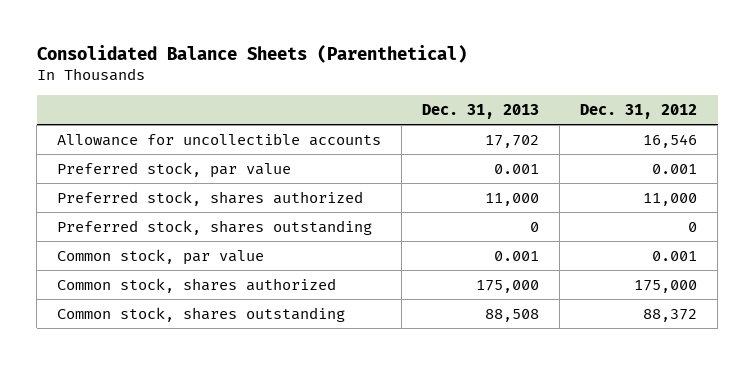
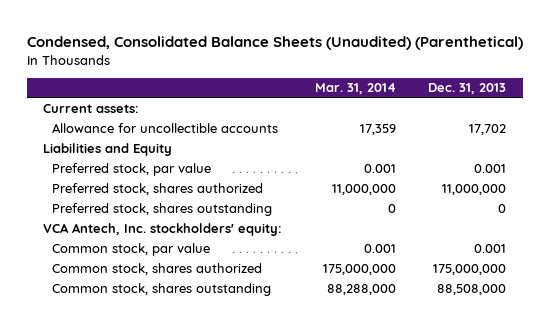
- Consolidated Balance Sheets (Parenthetical)
+ Condensed, Consolidated Balance Sheets (Unaudited) (Parenthetical)
- | Dec. 31, 2013 | Dec. 31, 2012
+ | Mar. 31, 2014 | Dec. 31, 2013
+ Current assets:
+ Liabilities and Equity
- Preferred stock, shares authorized | 11,000 | 11,000
+ Preferred stock, shares authorized | 11,000,000 | 11,000,000
+ VCA Antech, Inc. stockholders' equity:
- Common stock, shares authorized | 175,000 | 175,000
- Common stock, shares outstanding | 88,508 | 88,372
+ Common stock, shares authorized | 175,000,000 | 175,000,000
+ Common stock, shares outstanding | 88,288,000 | 88,508,000

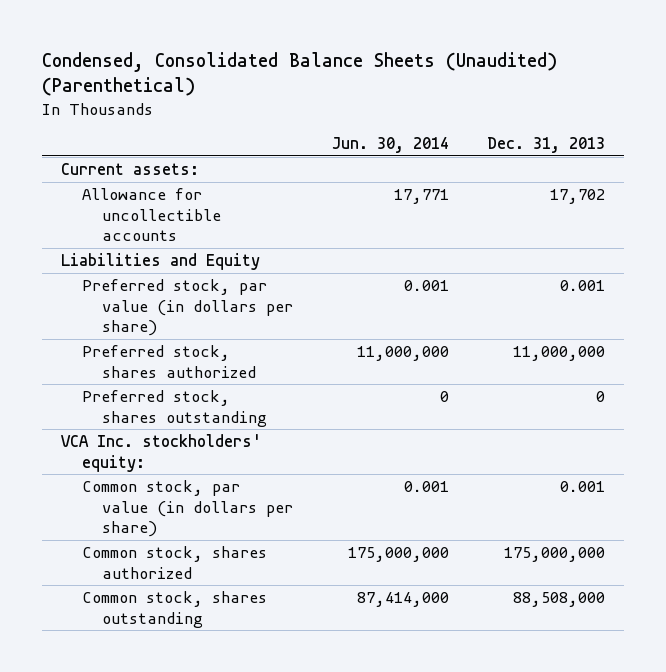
- | Mar. 31, 2014 | Dec. 31, 2013
+ | Jun. 30, 2014 | Dec. 31, 2013
- Preferred stock, par value | 0.001 | 0.001
+ Preferred stock, par value (in dollars per share) | 0.001 | 0.001
- VCA Antech, Inc. stockholders' equity:
- Common stock, par value | 0.001 | 0.001
+ VCA Inc. stockholders' equity:
+ Common stock, par value (in dollars per share) | 0.001 | 0.001

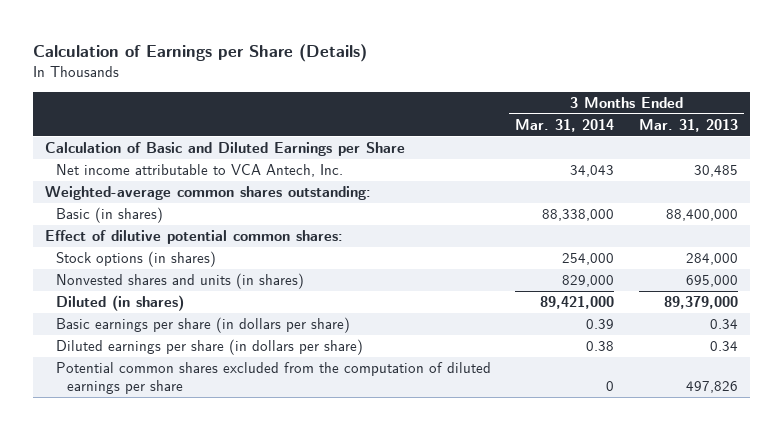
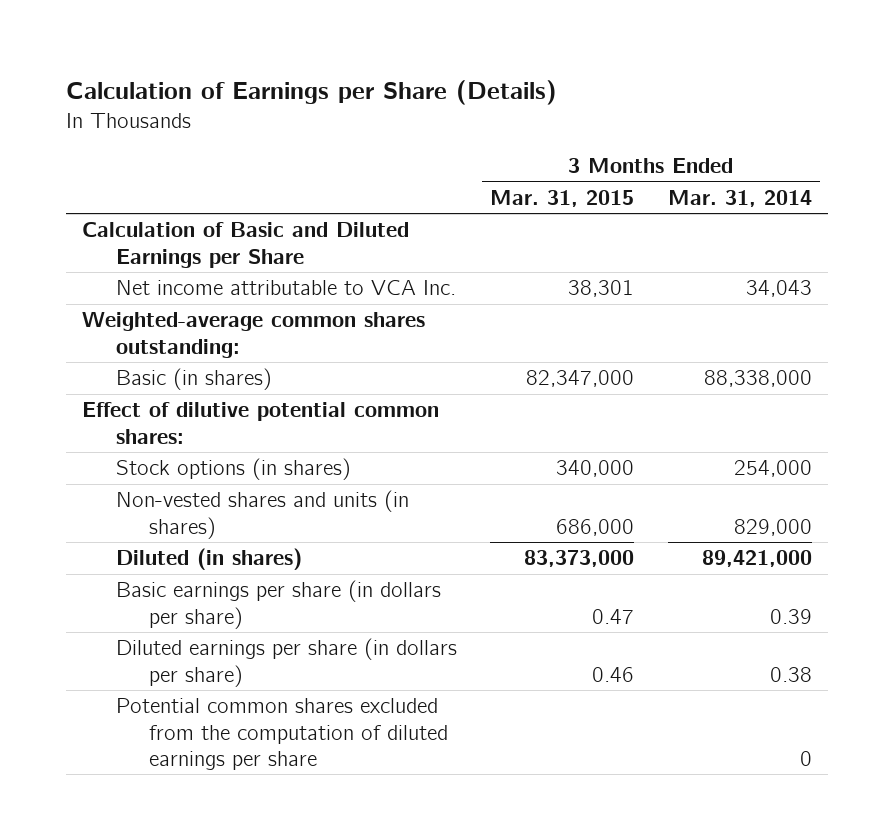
- | 3 Months Ended Mar. 31, 2014 | 3 Months Ended Mar. 31, 2013
+ | 3 Months Ended Mar. 31, 2015 | 3 Months Ended Mar. 31, 2014
- Net income attributable to VCA Antech, Inc. | 34,043 | 30,485
+ Net income attributable to VCA Inc. | 38,301 | 34,043
- Nonvested shares and units (in shares) | 829,000 | 695,000
+ Non-vested shares and units (in shares) | 686,000 | 829,000

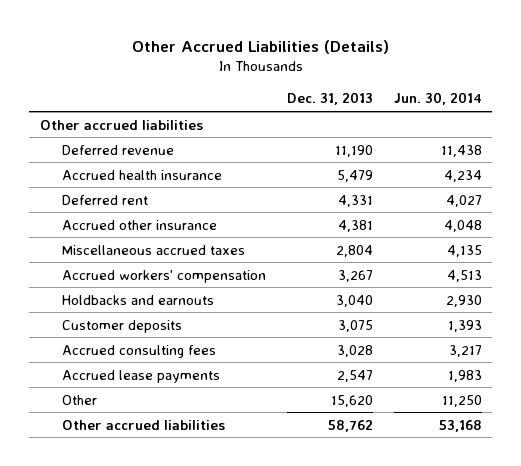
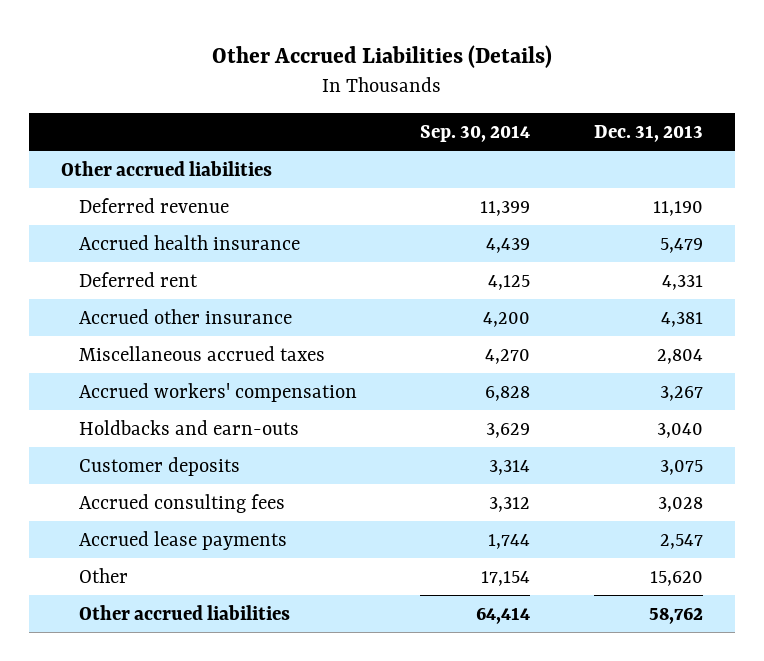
- | Dec. 31, 2013 | Jun. 30, 2014
+ | Sep. 30, 2014 | Dec. 31, 2013
- Holdbacks and earnouts | 3,040 | 2,930
+ Holdbacks and earn-outs | 3,629 | 3,040

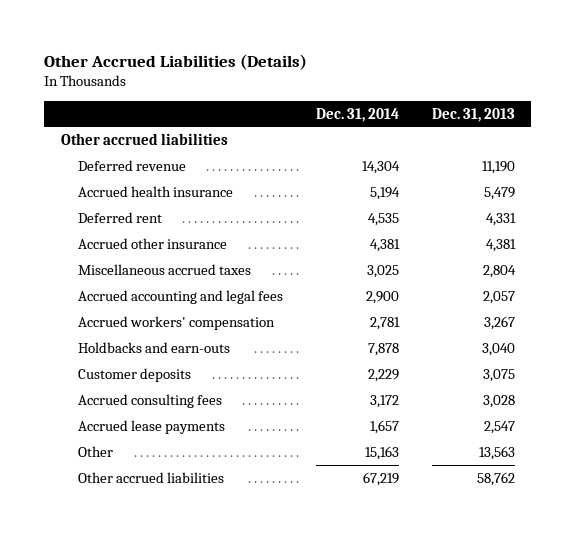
- | Sep. 30, 2014 | Dec. 31, 2013
+ | Dec. 31, 2014 | Dec. 31, 2013
+ Accrued accounting and legal fees | 2,900 | 2,057
- Other | 17,154 | 15,620
+ Other | 15,163 | 13,563

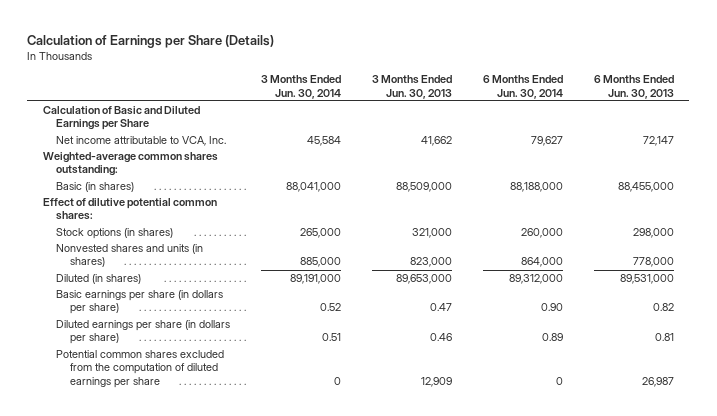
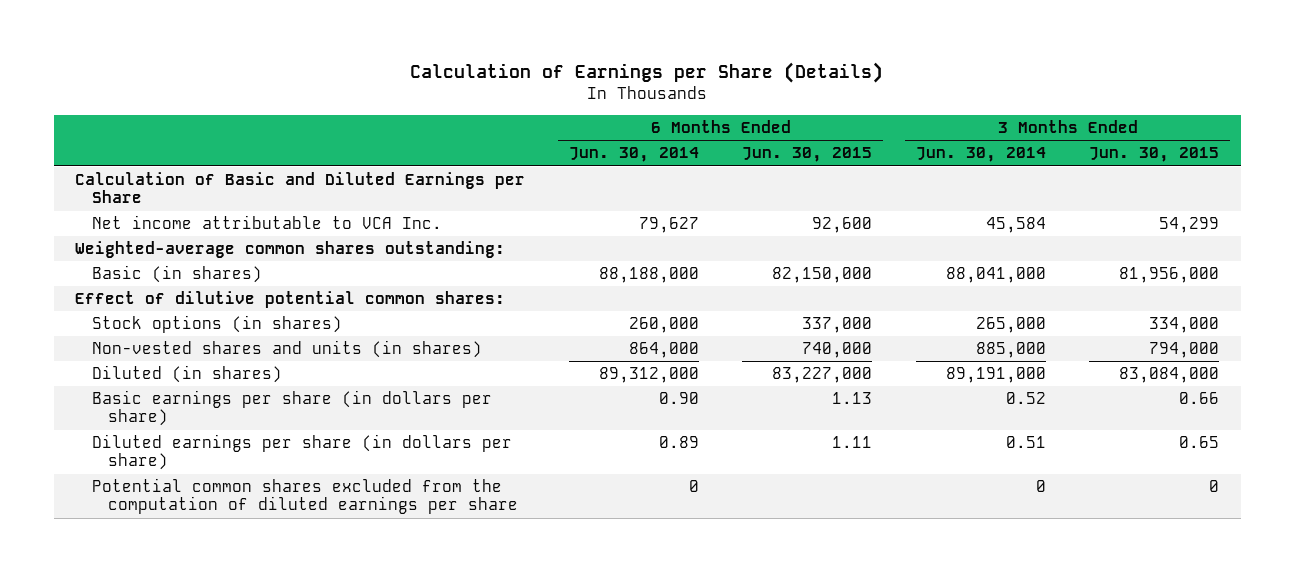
- | 3 Months Ended Jun. 30, 2014 | 3 Months Ended Jun. 30, 2013 | 6 Months Ended Jun. 30, 2014 | 6 Months Ended Jun. 30, 2013
+ | 6 Months Ended Jun. 30, 2014 | 6 Months Ended Jun. 30, 2015 | 3 Months Ended Jun. 30, 2014 | 3 Months Ended Jun. 30, 2015
- Net income attributable to VCA, Inc. | 45,584 | 41,662 | 79,627 | 72,147
+ Net income attributable to VCA Inc. | 79,627 | 92,600 | 45,584 | 54,299
- Nonvested shares and units (in shares) | 885,000 | 823,000 | 864,000 | 778,000
+ Non-vested shares and units (in shares) | 864,000 | 740,000 | 885,000 | 794,000

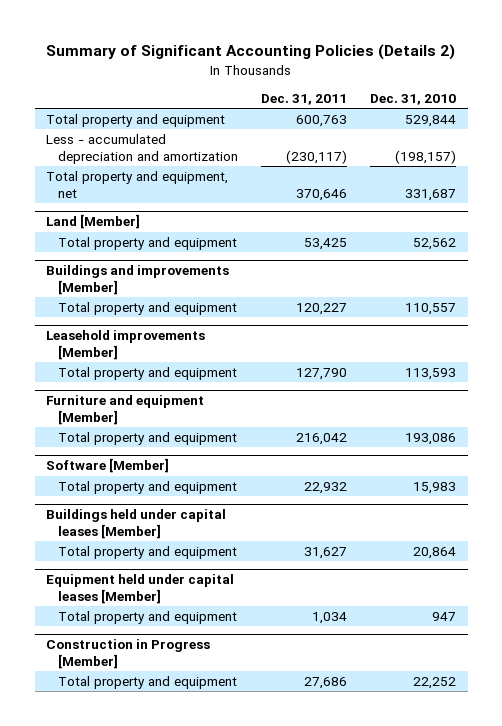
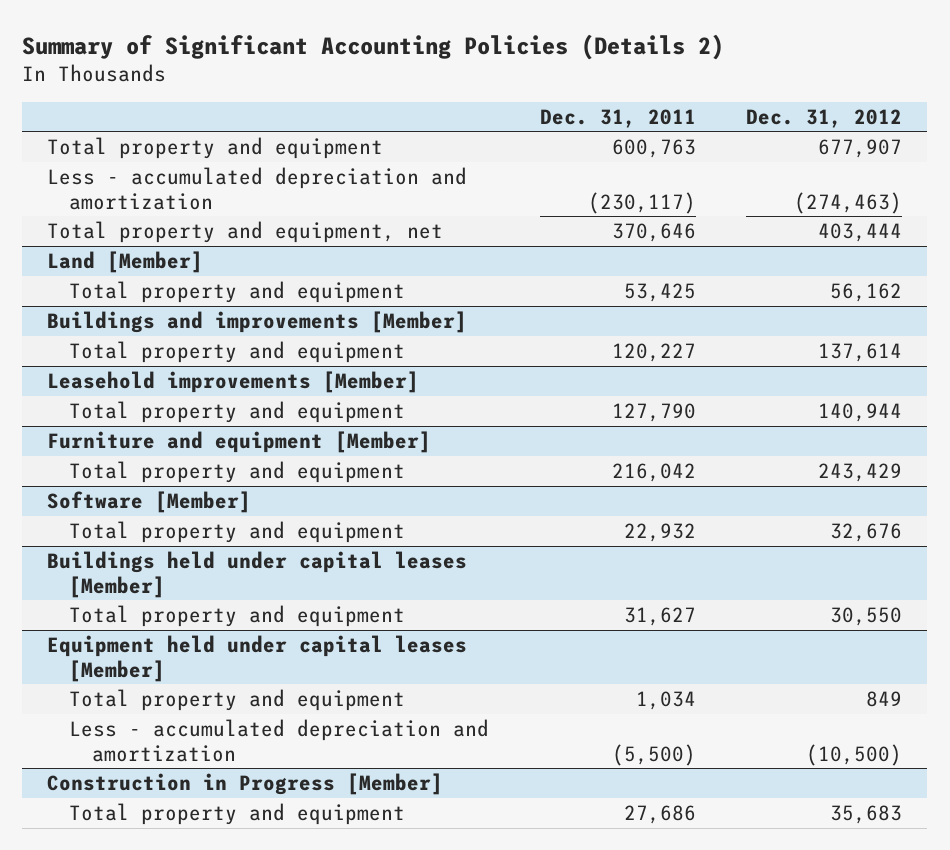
- | Dec. 31, 2011 | Dec. 31, 2010
+ | Dec. 31, 2011 | Dec. 31, 2012
@ Equipment held under capital leases [Member]
+ Less - accumulated depreciation and amortization | (5,500) | (10,500)

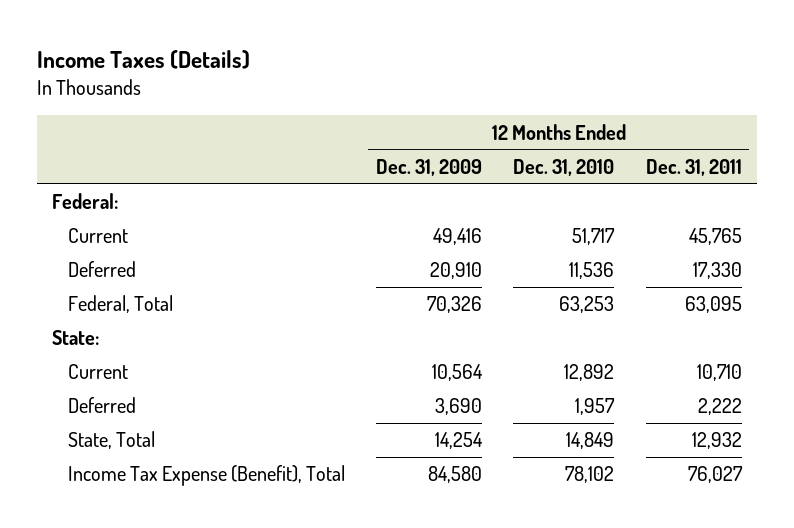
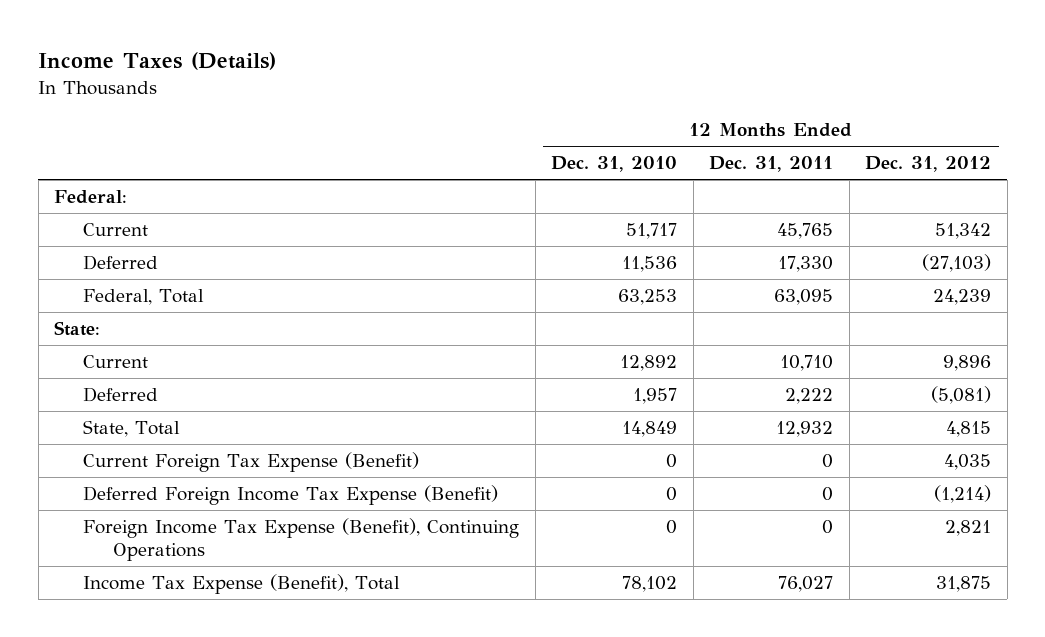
- | 12 Months Ended Dec. 31, 2009 | 12 Months Ended Dec. 31, 2010 | 12 Months Ended Dec. 31, 2011
+ | 12 Months Ended Dec. 31, 2010 | 12 Months Ended Dec. 31, 2011 | 12 Months Ended Dec. 31, 2012
+ Current Foreign Tax Expense (Benefit) | 0 | 0 | 4,035
+ Deferred Foreign Income Tax Expense (Benefit) | 0 | 0 | (1,214)
+ Foreign Income Tax Expense (Benefit), Continuing Operations | 0 | 0 | 2,821

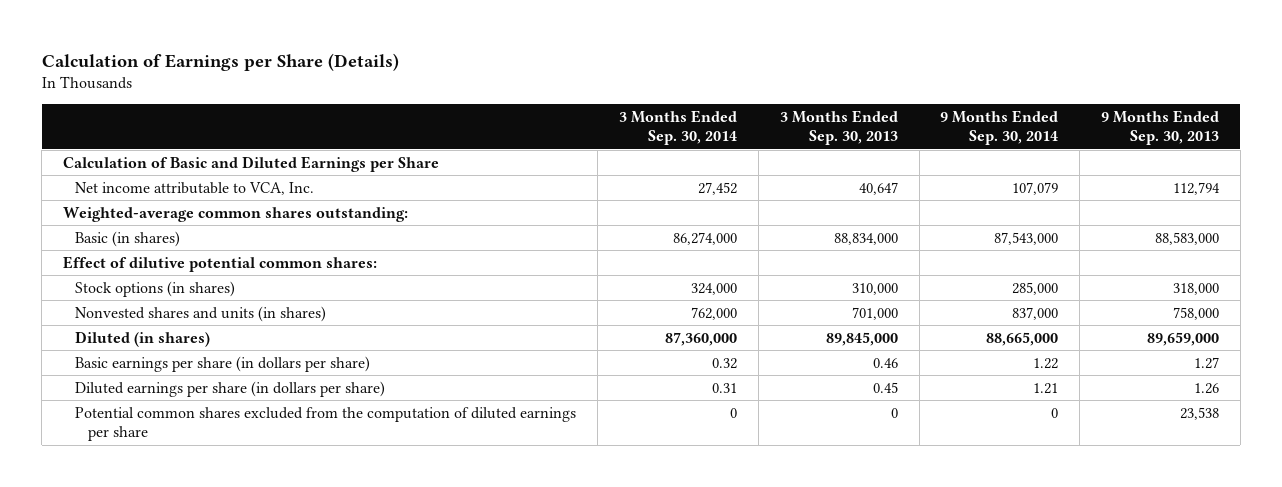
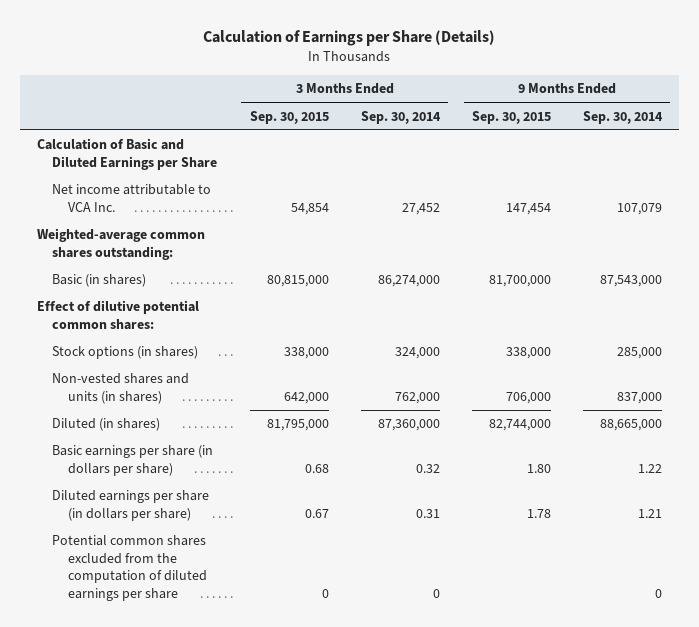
- | 3 Months Ended Sep. 30, 2014 | 3 Months Ended Sep. 30, 2013 | 9 Months Ended Sep. 30, 2014 | 9 Months Ended Sep. 30, 2013
+ | 3 Months Ended Sep. 30, 2015 | 3 Months Ended Sep. 30, 2014 | 9 Months Ended Sep. 30, 2015 | 9 Months Ended Sep. 30, 2014
- Net income attributable to VCA, Inc. | 27,452 | 40,647 | 107,079 | 112,794
+ Net income attributable to VCA Inc. | 54,854 | 27,452 | 147,454 | 107,079
- Nonvested shares and units (in shares) | 762,000 | 701,000 | 837,000 | 758,000
+ Non-vested shares and units (in shares) | 642,000 | 762,000 | 706,000 | 837,000

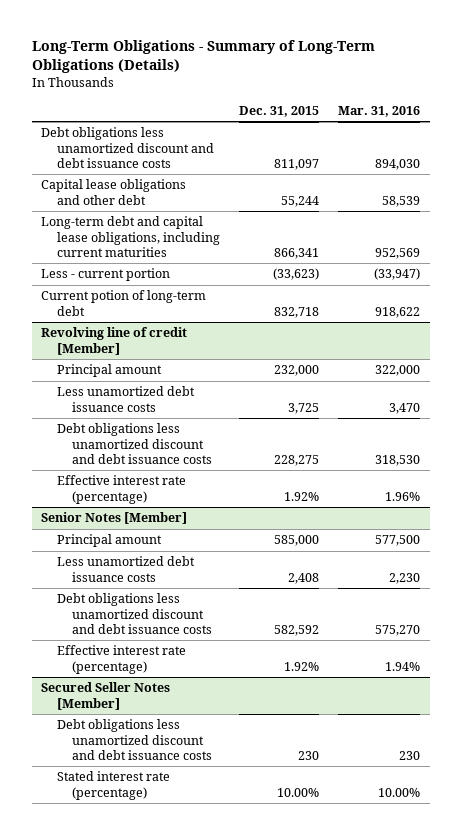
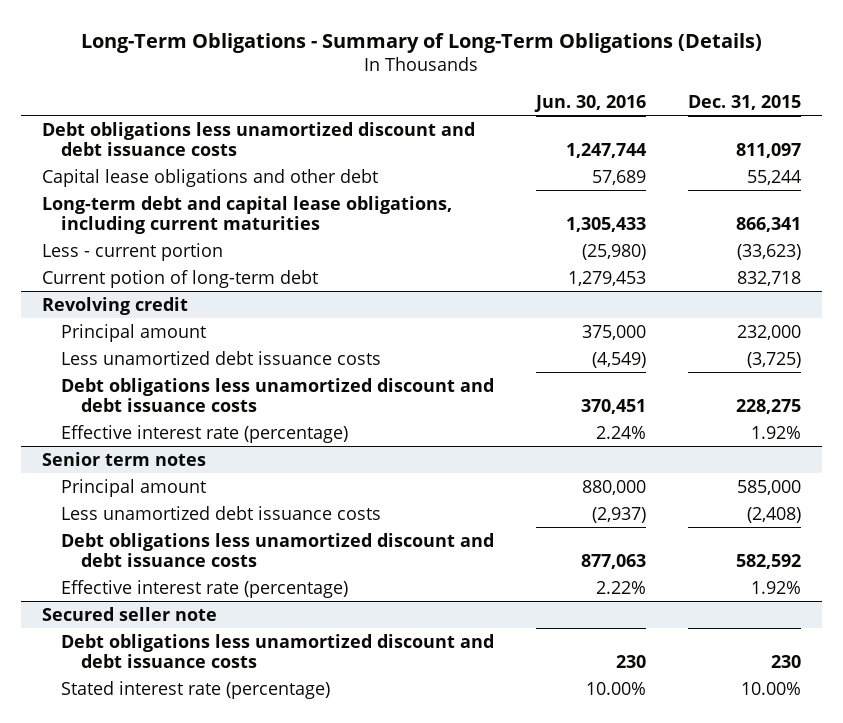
- | Dec. 31, 2015 | Mar. 31, 2016
+ | Jun. 30, 2016 | Dec. 31, 2015
- Revolving line of credit [Member]
+ Revolving credit
- Less unamortized debt issuance costs | 3,725 | 3,470
+ Less unamortized debt issuance costs | (4,549) | (3,725)
- Senior Notes [Member]
+ Senior term notes
- Less unamortized debt issuance costs | 2,408 | 2,230
+ Less unamortized debt issuance costs | (2,937) | (2,408)
- Secured Seller Notes [Member]
+ Secured seller note

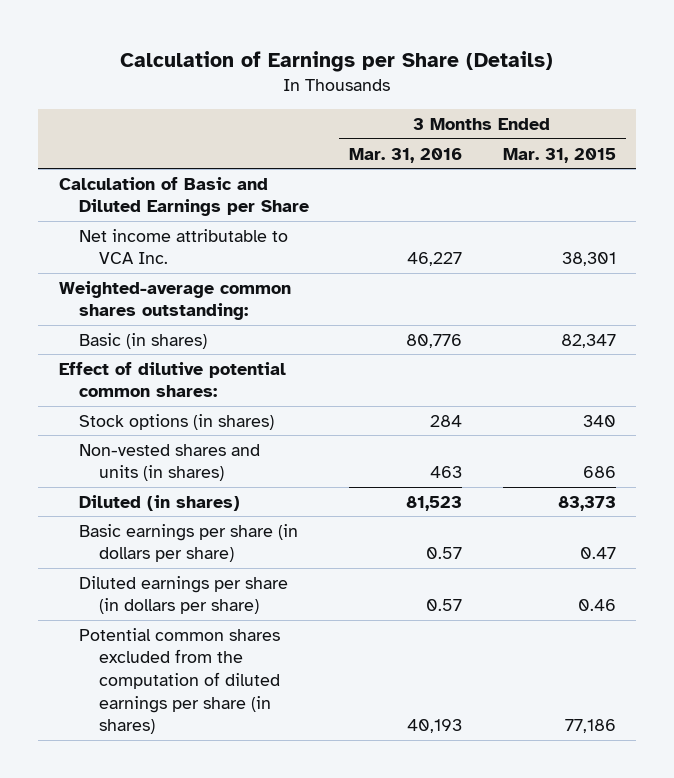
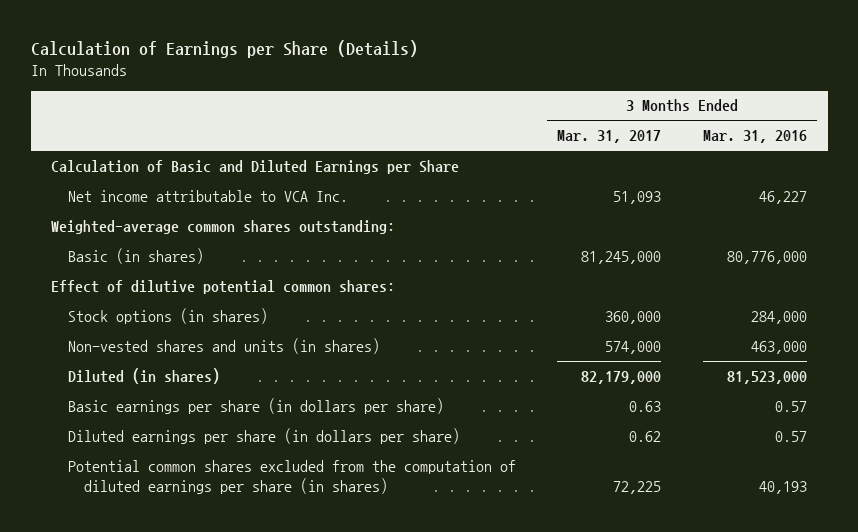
- | 3 Months Ended Mar. 31, 2016 | 3 Months Ended Mar. 31, 2015
+ | 3 Months Ended Mar. 31, 2017 | 3 Months Ended Mar. 31, 2016
- Basic (in shares) | 80,776 | 82,347
+ Basic (in shares) | 81,245,000 | 80,776,000
- Stock options (in shares) | 284 | 340
- Non-vested shares and units (in shares) | 463 | 686
- Diluted (in shares) | 81,523 | 83,373
+ Stock options (in shares) | 360,000 | 284,000
+ Non-vested shares and units (in shares) | 574,000 | 463,000
+ Diluted (in shares) | 82,179,000 | 81,523,000

